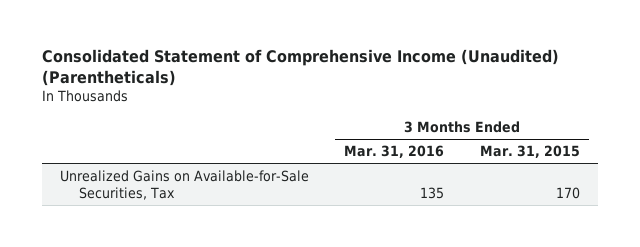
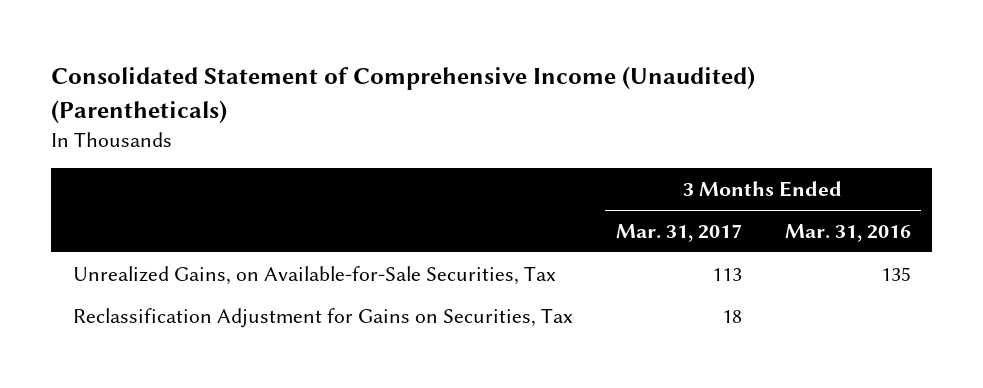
- | 3 Months Ended Mar. 31, 2016 | 3 Months Ended Mar. 31, 2015
+ | 3 Months Ended Mar. 31, 2017 | 3 Months Ended Mar. 31, 2016
- Unrealized Gains on Available-for-Sale Securities, Tax | 135 | 170
+ Unrealized Gains, on Available-for-Sale Securities, Tax | 113 | 135
+ Reclassification Adjustment for Gains on Securities, Tax | 18 |

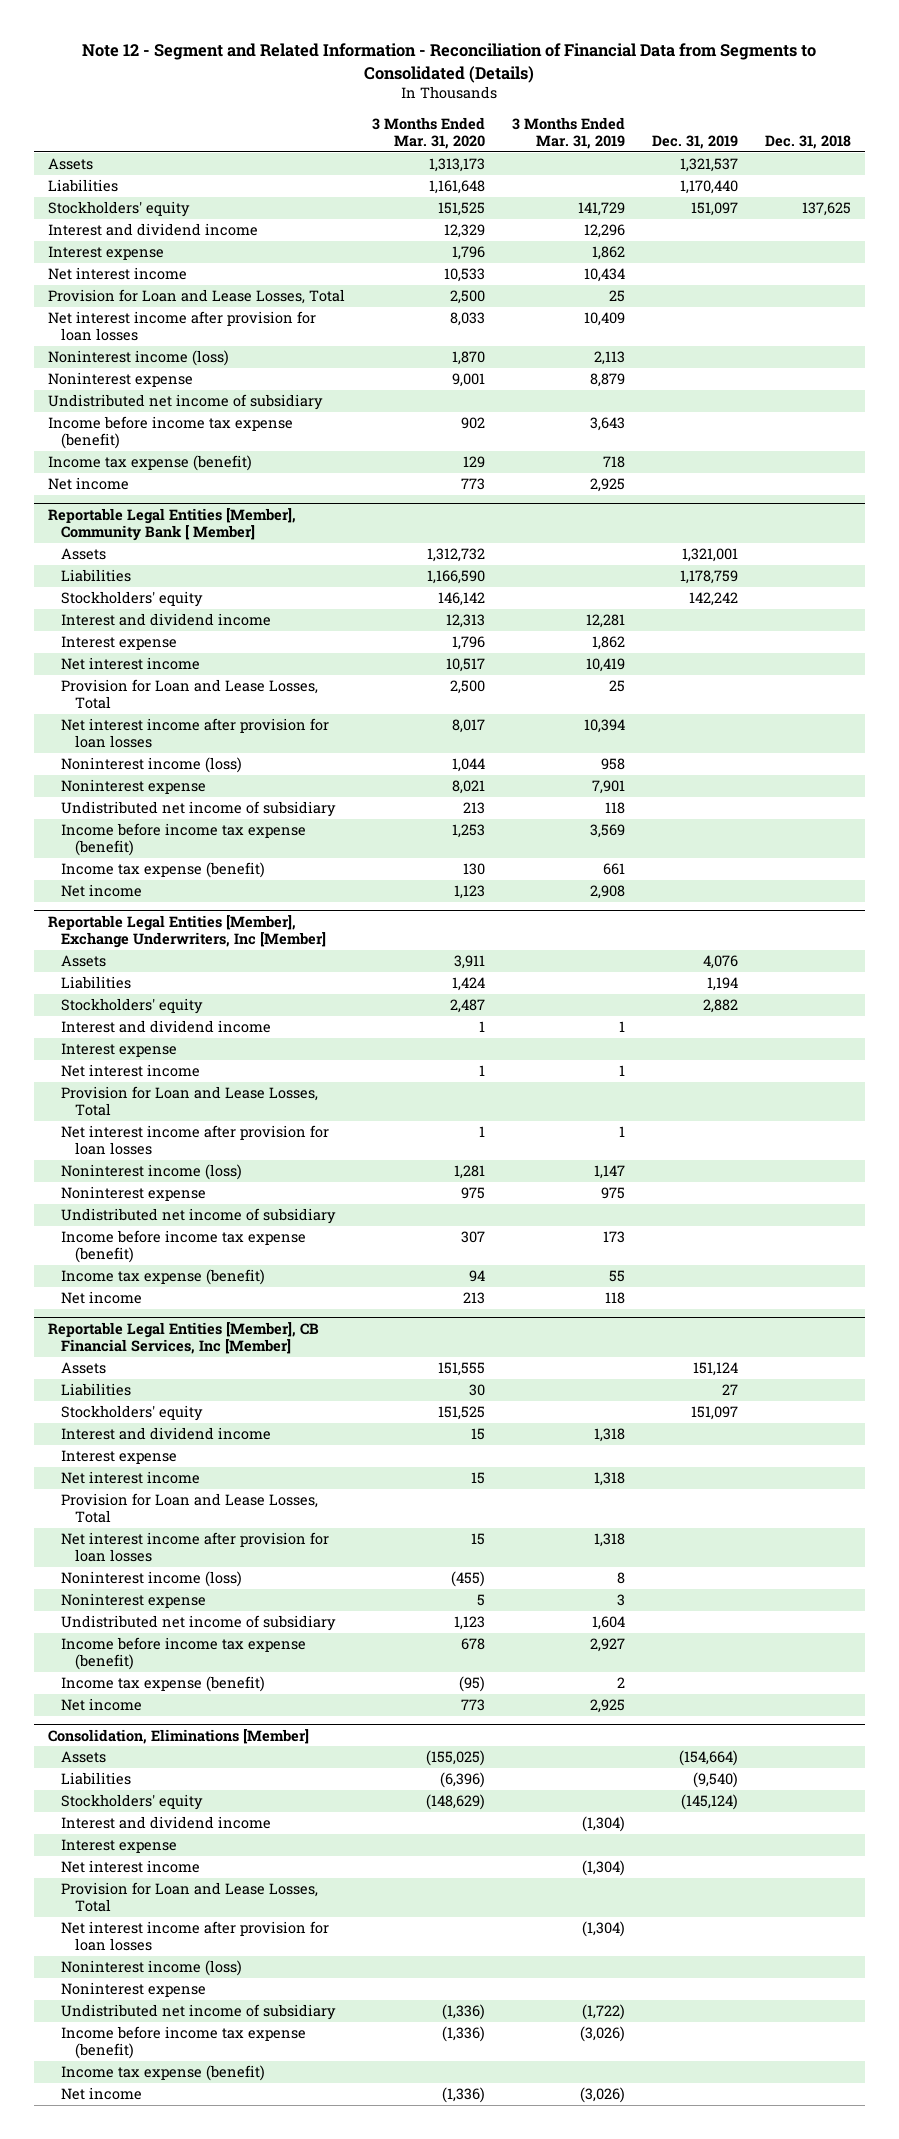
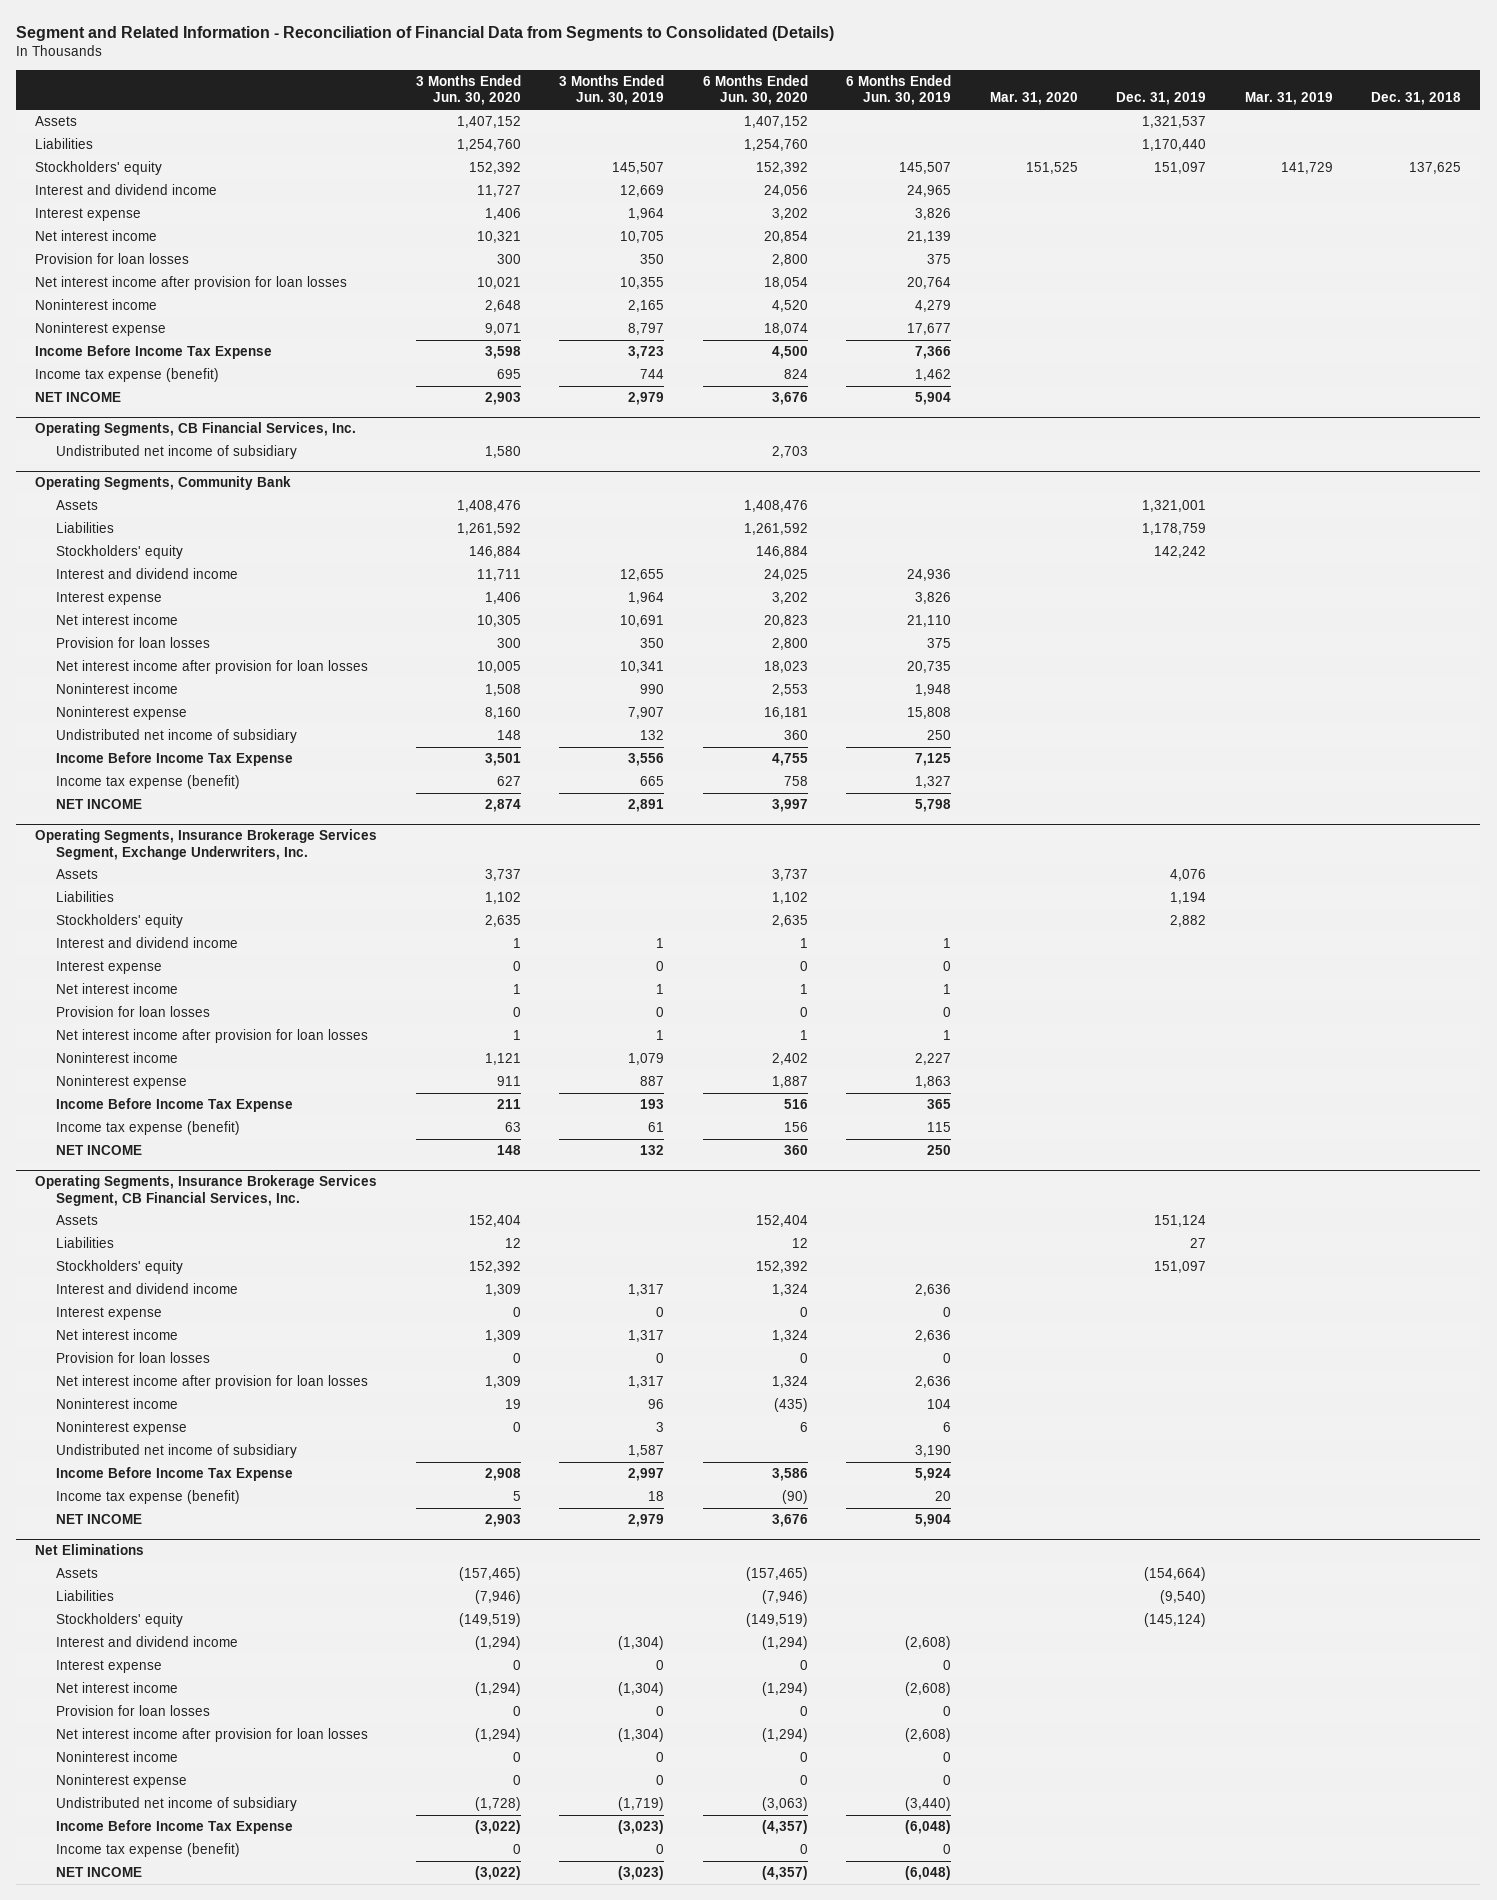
- Note 12 - Segment and Related Information - Reconciliation of Financial Data from Segments to Consolidated (Details)
+ Segment and Related Information - Reconciliation of Financial Data from Segments to Consolidated (Details)
- | 3 Months Ended Mar. 31, 2020 | 3 Months Ended Mar. 31, 2019 | Dec. 31, 2019 | Dec. 31, 2018
+ | 3 Months Ended Jun. 30, 2020 | 3 Months Ended Jun. 30, 2019 | 6 Months Ended Jun. 30, 2020 | 6 Months Ended Jun. 30, 2019 | Mar. 31, 2020 | Dec. 31, 2019 | Mar. 31, 2019 | Dec. 31, 2018
- Provision for Loan and Lease Losses, Total | 2,500 | 25 | |
+ Provision for loan losses | 300 | 350 | 2,800 | 375 | | | |
- Noninterest income (loss) | 1,870 | 2,113 | |
+ Noninterest income | 2,648 | 2,165 | 4,520 | 4,279 | | | |
- Undistributed net income of subsidiary
- Income before income tax expense (benefit) | 902 | 3,643 | |
+ Income Before Income Tax Expense | 3,598 | 3,723 | 4,500 | 7,366 | | | |
- Net income | 773 | 2,925 | |
- Reportable Legal Entities [Member], Community Bank [ Member]
+ NET INCOME | 2,903 | 2,979 | 3,676 | 5,904 | | | |
+ Operating Segments, CB Financial Services, Inc.
+ Undistributed net income of subsidiary | 1,580 | | 2,703 | | | | |
+ Operating Segments, Community Bank
- Provision for Loan and Lease Losses, Total | 2,500 | 25 | |
+ Provision for loan losses | 300 | 350 | 2,800 | 375 | | | |
- Noninterest income (loss) | 1,044 | 958 | |
+ Noninterest income | 1,508 | 990 | 2,553 | 1,948 | | | |
- Income before income tax expense (benefit) | 1,253 | 3,569 | |
+ Income Before Income Tax Expense | 3,501 | 3,556 | 4,755 | 7,125 | | | |
- Net income | 1,123 | 2,908 | |
- Reportable Legal Entities [Member], Exchange Underwriters, Inc [Member]
+ NET INCOME | 2,874 | 2,891 | 3,997 | 5,798 | | | |
+ Operating Segments, Insurance Brokerage Services Segment, Exchange Underwriters, Inc.
- Provision for Loan and Lease Losses, Total
+ Provision for loan losses | 0 | 0 | 0 | 0 | | | |
- Noninterest income (loss) | 1,281 | 1,147 | |
+ Noninterest income | 1,121 | 1,079 | 2,402 | 2,227 | | | |
- Undistributed net income of subsidiary
- Income before income tax expense (benefit) | 307 | 173 | |
+ Income Before Income Tax Expense | 211 | 193 | 516 | 365 | | | |
- Net income | 213 | 118 | |
- Reportable Legal Entities [Member], CB Financial Services, Inc [Member]
+ NET INCOME | 148 | 132 | 360 | 250 | | | |
+ Operating Segments, Insurance Brokerage Services Segment, CB Financial Services, Inc.
- Provision for Loan and Lease Losses, Total
+ Provision for loan losses | 0 | 0 | 0 | 0 | | | |
- Noninterest income (loss) | (455) | 8 | |
+ Noninterest income | 19 | 96 | (435) | 104 | | | |
- Income before income tax expense (benefit) | 678 | 2,927 | |
+ Income Before Income Tax Expense | 2,908 | 2,997 | 3,586 | 5,924 | | | |
- Net income | 773 | 2,925 | |
- Consolidation, Eliminations [Member]
+ NET INCOME | 2,903 | 2,979 | 3,676 | 5,904 | | | |
+ Net Eliminations
- Provision for Loan and Lease Losses, Total
+ Provision for loan losses | 0 | 0 | 0 | 0 | | | |
- Noninterest income (loss)
+ Noninterest income | 0 | 0 | 0 | 0 | | | |
- Income before income tax expense (benefit) | (1,336) | (3,026) | |
+ Income Before Income Tax Expense | (3,022) | (3,023) | (4,357) | (6,048) | | | |
- Net income | (1,336) | (3,026) | |
+ NET INCOME | (3,022) | (3,023) | (4,357) | (6,048) | | | |

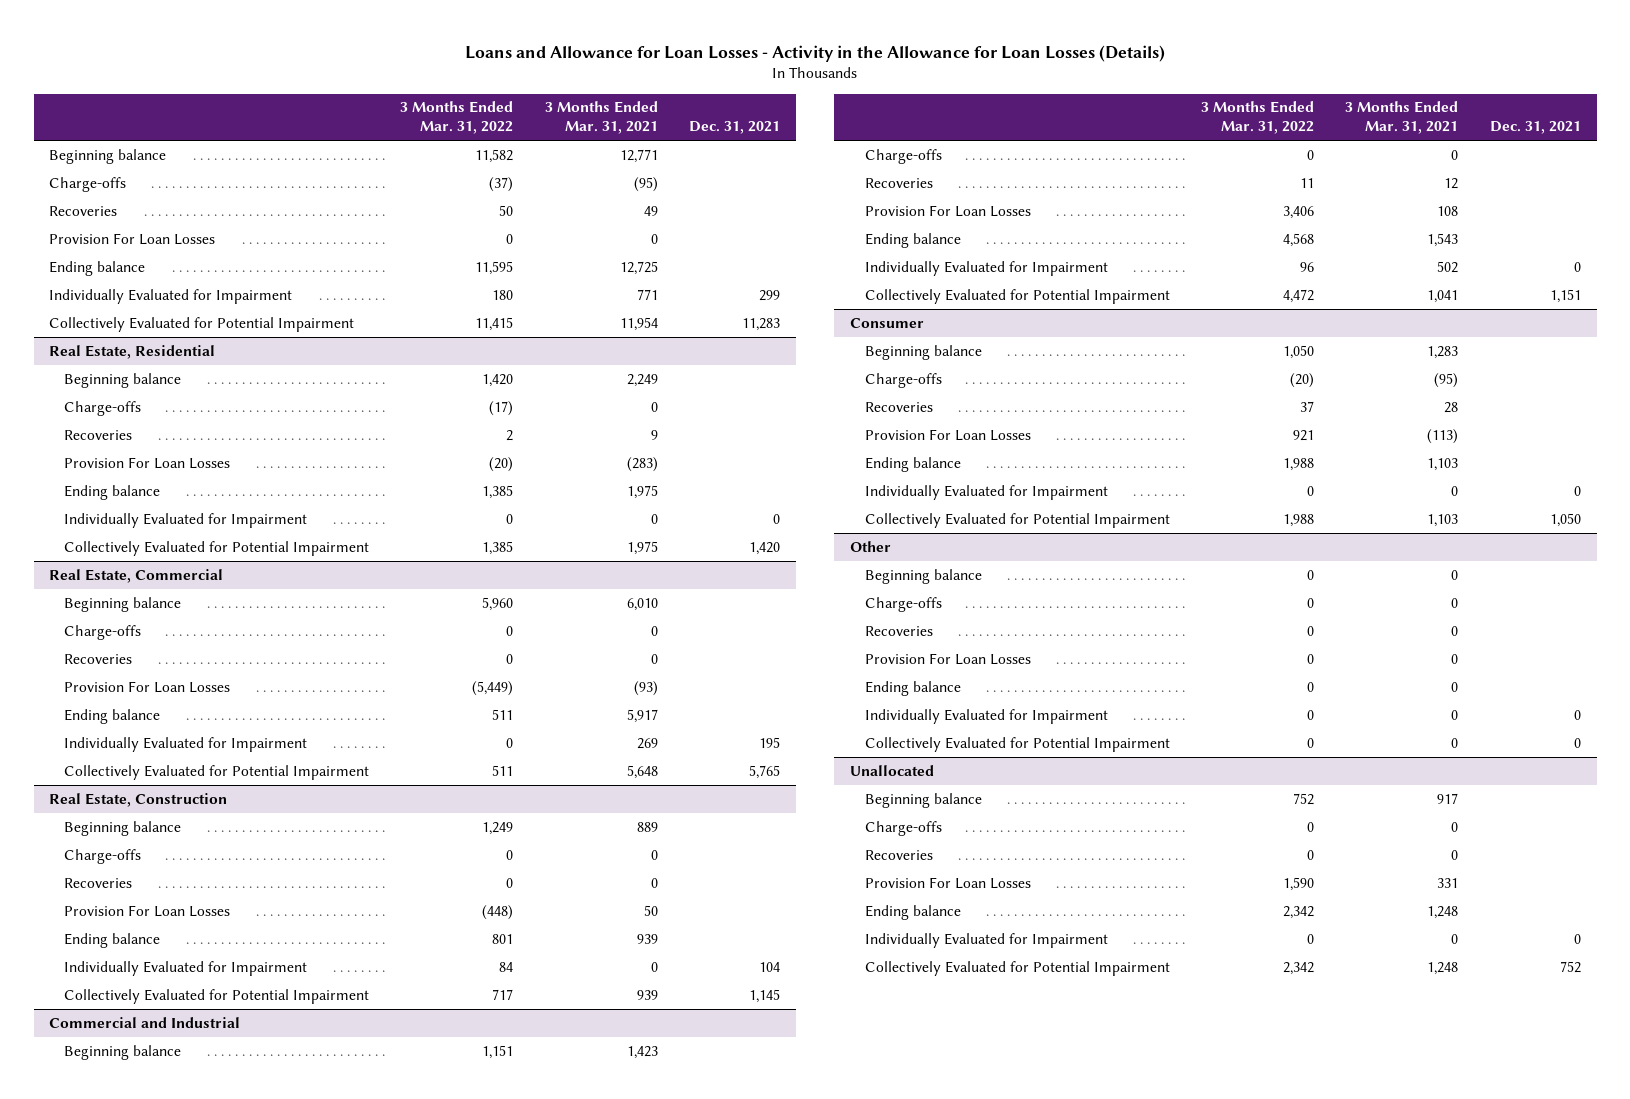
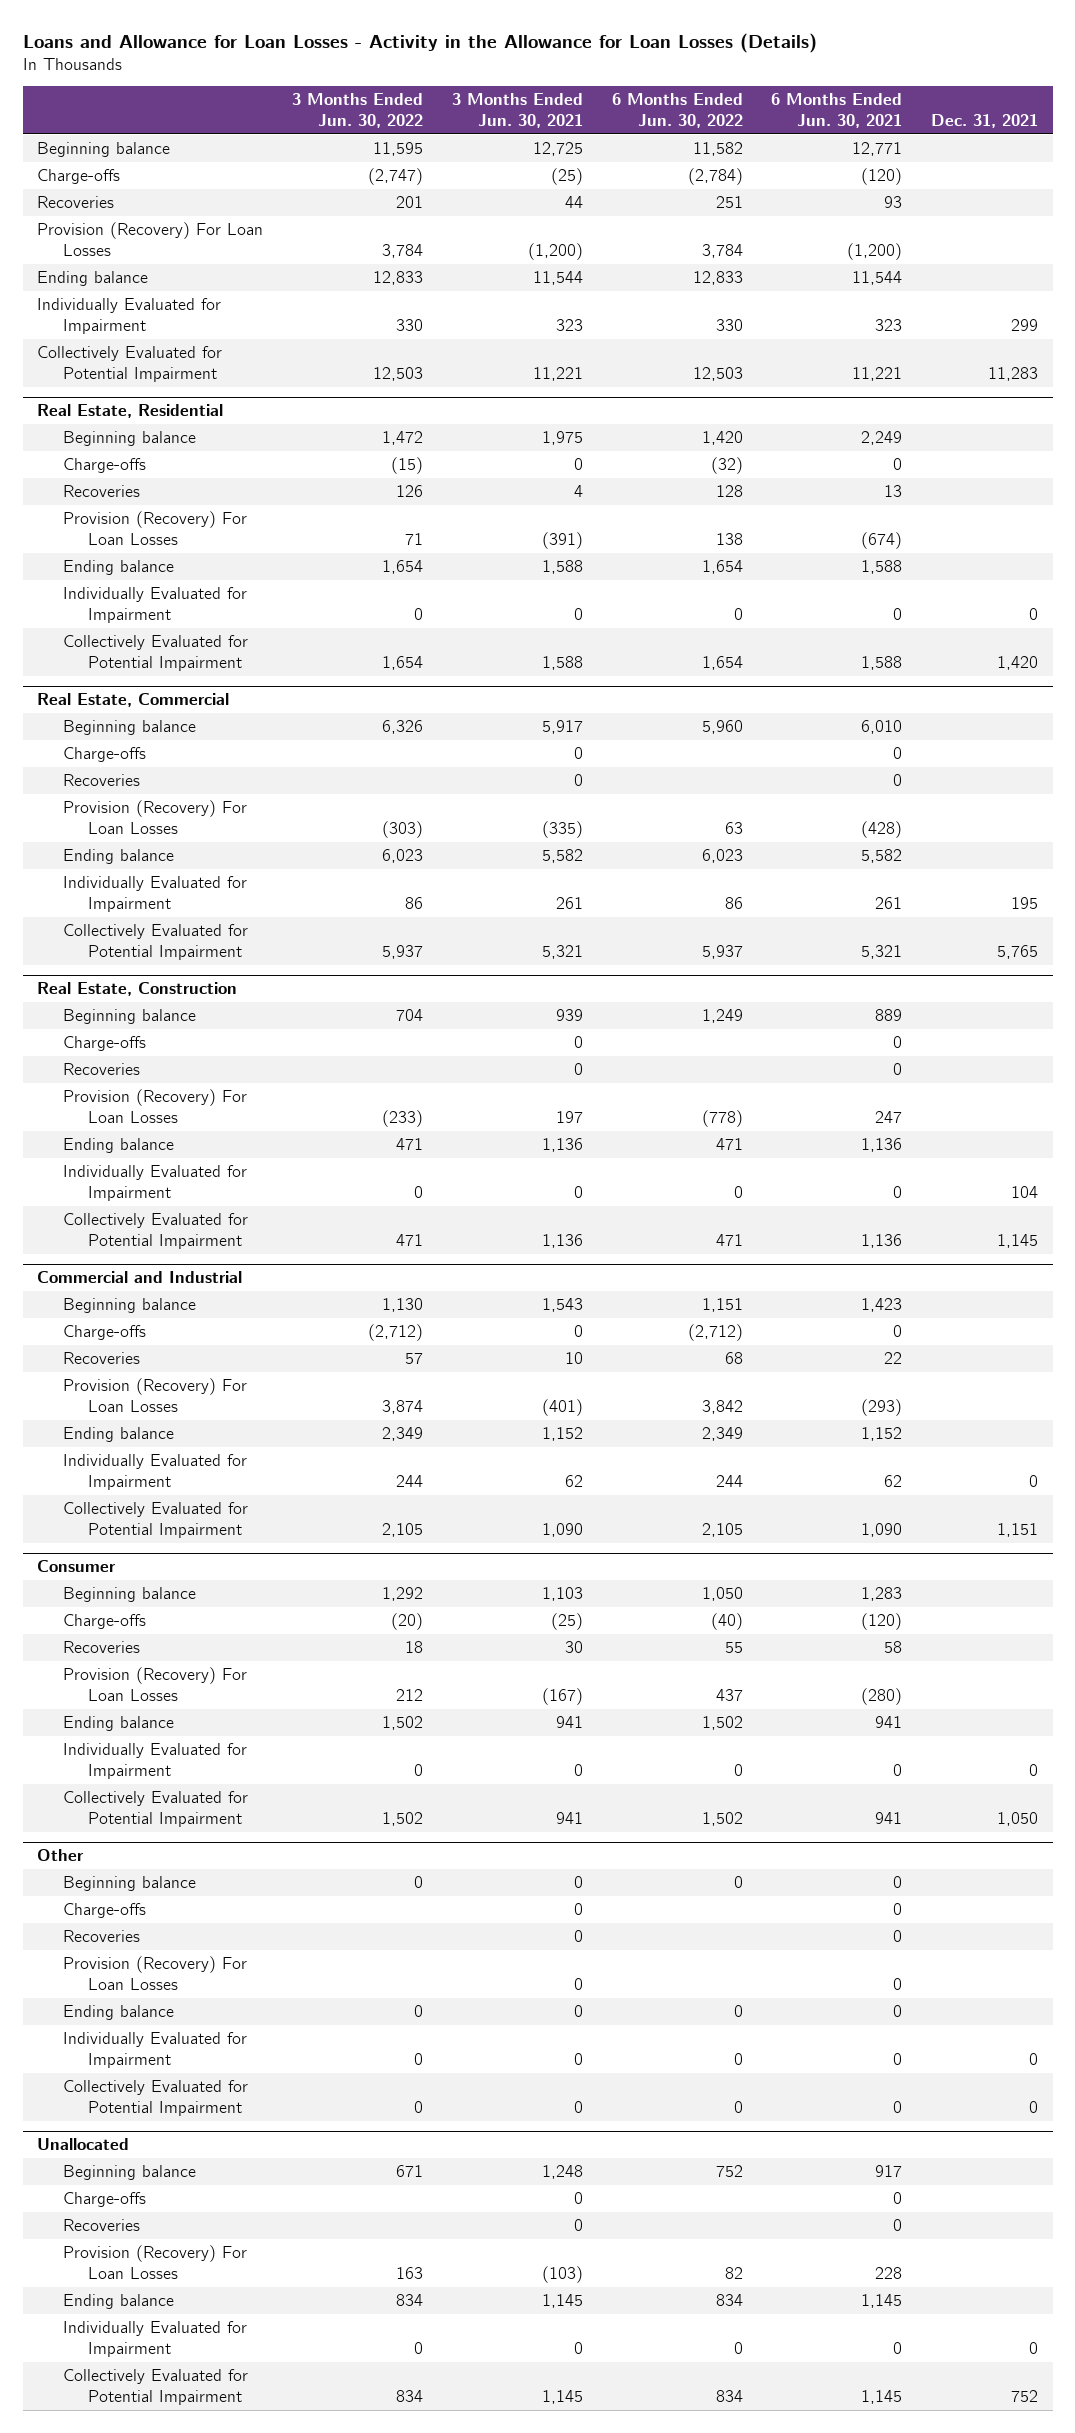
- | 3 Months Ended Mar. 31, 2022 | 3 Months Ended Mar. 31, 2021 | Dec. 31, 2021
+ | 3 Months Ended Jun. 30, 2022 | 3 Months Ended Jun. 30, 2021 | 6 Months Ended Jun. 30, 2022 | 6 Months Ended Jun. 30, 2021 | Dec. 31, 2021
- Provision For Loan Losses | 0 | 0 |
+ Provision (Recovery) For Loan Losses | 3,784 | (1,200) | 3,784 | (1,200) |
@ Real Estate, Residential
- Provision For Loan Losses | (20) | (283) |
+ Provision (Recovery) For Loan Losses | 71 | (391) | 138 | (674) |
@ Real Estate, Commercial
- Provision For Loan Losses | (5,449) | (93) |
+ Provision (Recovery) For Loan Losses | (303) | (335) | 63 | (428) |
@ Real Estate, Construction
- Provision For Loan Losses | (448) | 50 |
+ Provision (Recovery) For Loan Losses | (233) | 197 | (778) | 247 |
@ Commercial and Industrial
- Provision For Loan Losses | 3,406 | 108 |
+ Provision (Recovery) For Loan Losses | 3,874 | (401) | 3,842 | (293) |
@ Consumer
- Provision For Loan Losses | 921 | (113) |
+ Provision (Recovery) For Loan Losses | 212 | (167) | 437 | (280) |
@ Other
- Provision For Loan Losses | 0 | 0 |
+ Provision (Recovery) For Loan Losses | | 0 | | 0 |
@ Unallocated
- Provision For Loan Losses | 1,590 | 331 |
+ Provision (Recovery) For Loan Losses | 163 | (103) | 82 | 228 |

